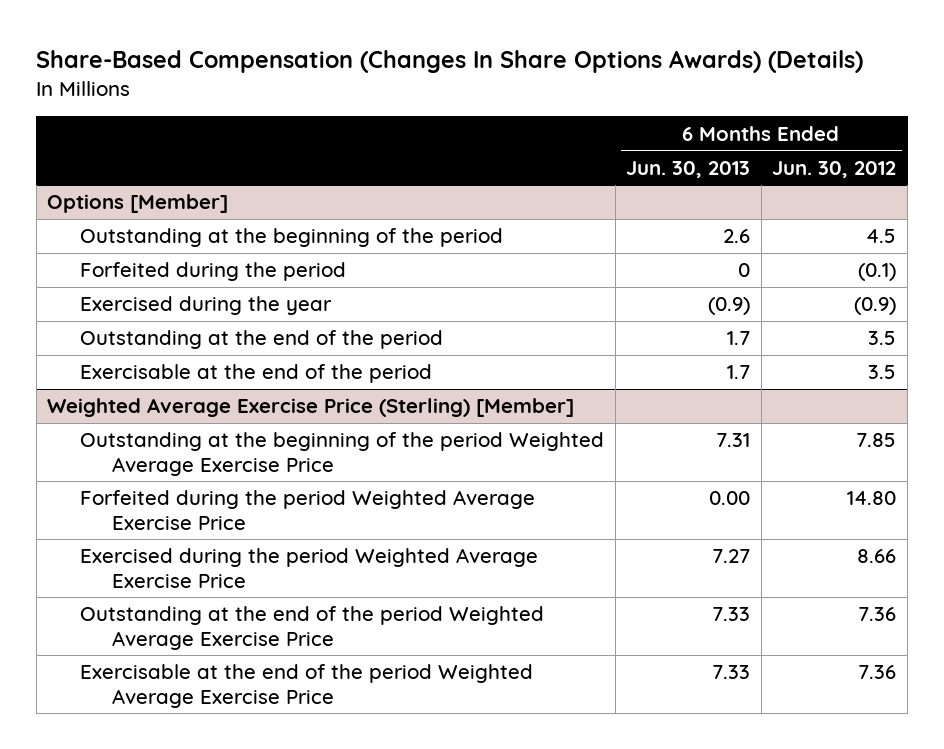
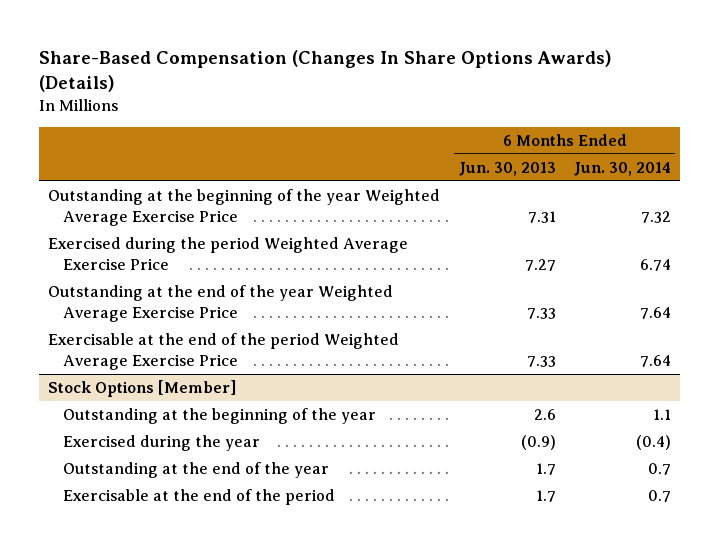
- | 6 Months Ended Jun. 30, 2013 | 6 Months Ended Jun. 30, 2012
+ | 6 Months Ended Jun. 30, 2013 | 6 Months Ended Jun. 30, 2014
- Options [Member]
- Outstanding at the beginning of the period | 2.6 | 4.5
- Forfeited during the period | 0 | (0.1)
- Exercised during the year | (0.9) | (0.9)
- Outstanding at the end of the period | 1.7 | 3.5
- Exercisable at the end of the period | 1.7 | 3.5
- Weighted Average Exercise Price (Sterling) [Member]
- Outstanding at the beginning of the period Weighted Average Exercise Price | 7.31 | 7.85
- Forfeited during the period Weighted Average Exercise Price | 0.00 | 14.80
+ Outstanding at the beginning of the year Weighted Average Exercise Price | 7.31 | 7.32
- Outstanding at the end of the period Weighted Average Exercise Price | 7.33 | 7.36
+ Outstanding at the end of the year Weighted Average Exercise Price | 7.33 | 7.64
+ Stock Options [Member]
+ Outstanding at the beginning of the year | 2.6 | 1.1
+ Exercised during the year | (0.9) | (0.4)
+ Outstanding at the end of the year | 1.7 | 0.7
+ Exercisable at the end of the period | 1.7 | 0.7

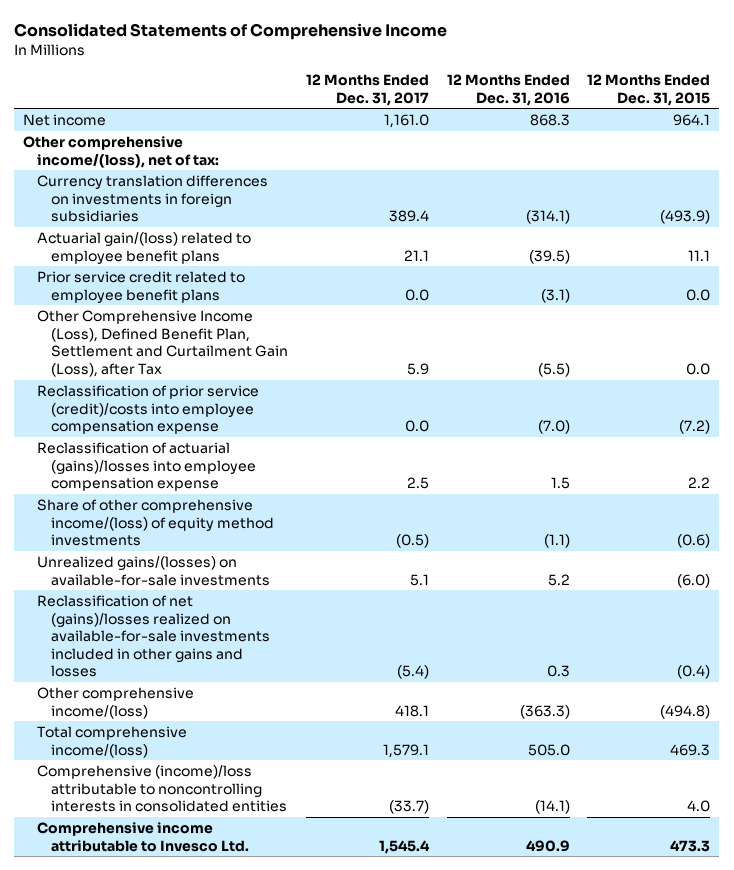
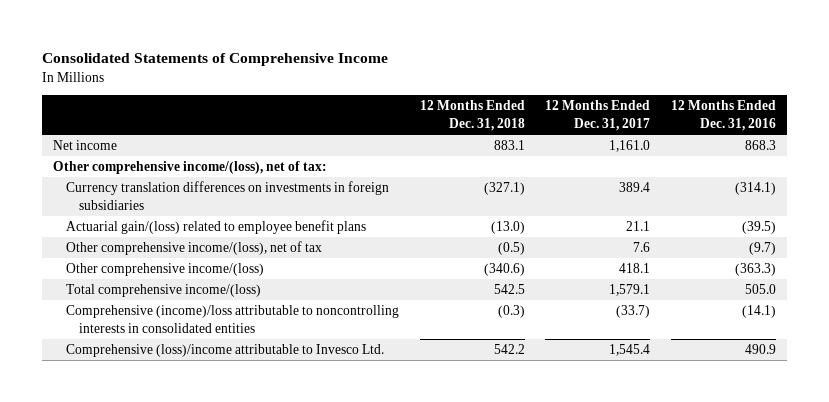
- | 12 Months Ended Dec. 31, 2017 | 12 Months Ended Dec. 31, 2016 | 12 Months Ended Dec. 31, 2015
+ | 12 Months Ended Dec. 31, 2018 | 12 Months Ended Dec. 31, 2017 | 12 Months Ended Dec. 31, 2016
- Prior service credit related to employee benefit plans | 0.0 | (3.1) | 0.0
- Other Comprehensive Income (Loss), Defined Benefit Plan, Settlement and Curtailment Gain (Loss), after Tax | 5.9 | (5.5) | 0.0
- Reclassification of prior service (credit)/costs into employee compensation expense | 0.0 | (7.0) | (7.2)
- Reclassification of actuarial (gains)/losses into employee compensation expense | 2.5 | 1.5 | 2.2
- Share of other comprehensive income/(loss) of equity method investments | (0.5) | (1.1) | (0.6)
- Unrealized gains/(losses) on available-for-sale investments | 5.1 | 5.2 | (6.0)
- Reclassification of net (gains)/losses realized on available-for-sale investments included in other gains and losses | (5.4) | 0.3 | (0.4)
+ Other comprehensive income/(loss), net of tax | (0.5) | 7.6 | (9.7)
- Comprehensive income attributable to Invesco Ltd. | 1,545.4 | 490.9 | 473.3
+ Comprehensive (loss)/income attributable to Invesco Ltd. | 542.2 | 1,545.4 | 490.9

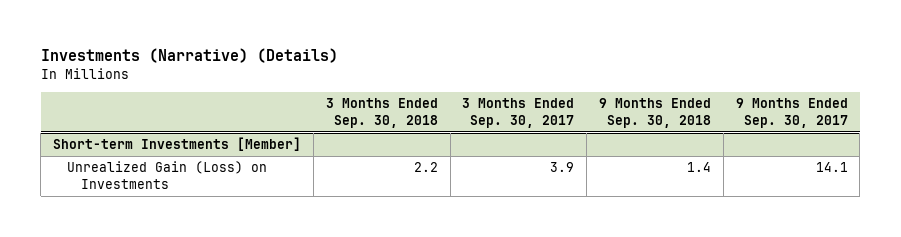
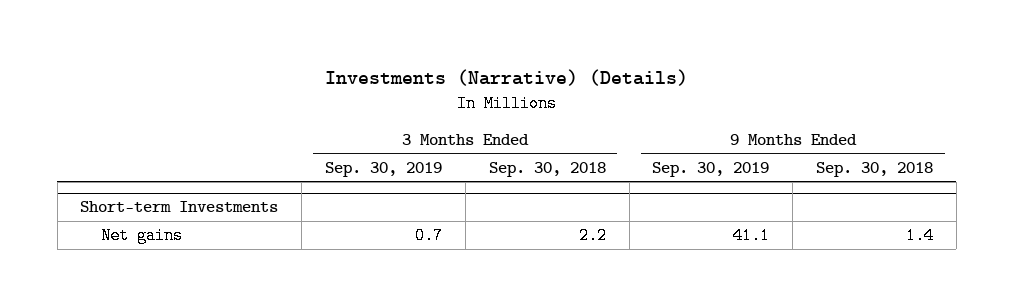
- | 3 Months Ended Sep. 30, 2018 | 3 Months Ended Sep. 30, 2017 | 9 Months Ended Sep. 30, 2018 | 9 Months Ended Sep. 30, 2017
+ | 3 Months Ended Sep. 30, 2019 | 3 Months Ended Sep. 30, 2018 | 9 Months Ended Sep. 30, 2019 | 9 Months Ended Sep. 30, 2018
- Short-term Investments [Member]
- Unrealized Gain (Loss) on Investments | 2.2 | 3.9 | 1.4 | 14.1
+ Short-term Investments
+ Net gains | 0.7 | 2.2 | 41.1 | 1.4

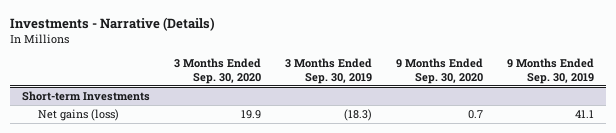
- Investments (Narrative) (Details)
+ Investments - Narrative (Details)
- | 3 Months Ended Sep. 30, 2019 | 3 Months Ended Sep. 30, 2018 | 9 Months Ended Sep. 30, 2019 | 9 Months Ended Sep. 30, 2018
+ | 3 Months Ended Sep. 30, 2020 | 3 Months Ended Sep. 30, 2019 | 9 Months Ended Sep. 30, 2020 | 9 Months Ended Sep. 30, 2019
@ Short-term Investments
- Net gains | 0.7 | 2.2 | 41.1 | 1.4
+ Net gains (loss) | 19.9 | (18.3) | 0.7 | 41.1

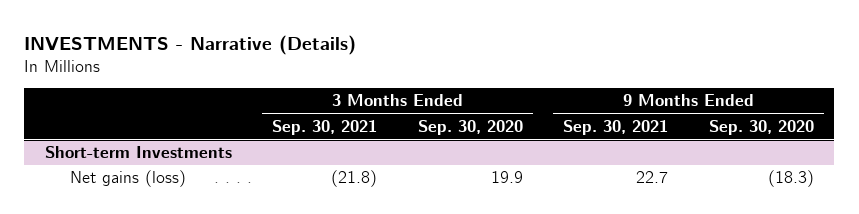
- Investments - Narrative (Details)
+ INVESTMENTS - Narrative (Details)
- | 3 Months Ended Sep. 30, 2020 | 3 Months Ended Sep. 30, 2019 | 9 Months Ended Sep. 30, 2020 | 9 Months Ended Sep. 30, 2019
+ | 3 Months Ended Sep. 30, 2021 | 3 Months Ended Sep. 30, 2020 | 9 Months Ended Sep. 30, 2021 | 9 Months Ended Sep. 30, 2020
@ Short-term Investments
- Net gains (loss) | 19.9 | (18.3) | 0.7 | 41.1
+ Net gains (loss) | (21.8) | 19.9 | 22.7 | (18.3)

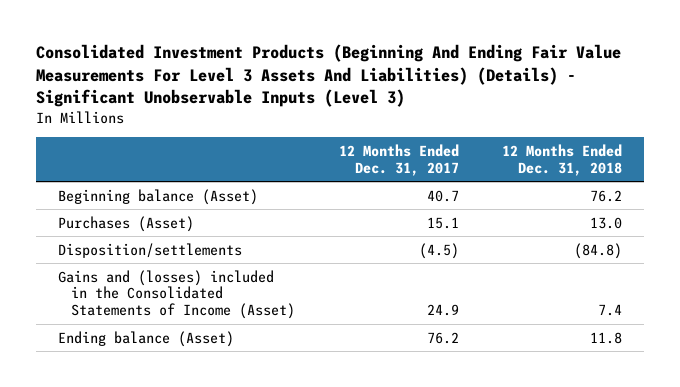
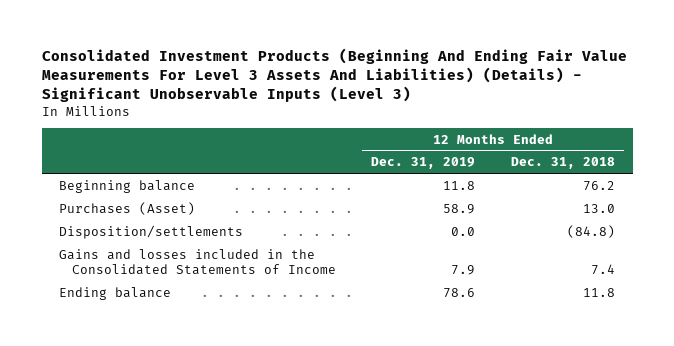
- | 12 Months Ended Dec. 31, 2017 | 12 Months Ended Dec. 31, 2018
+ | 12 Months Ended Dec. 31, 2019 | 12 Months Ended Dec. 31, 2018
- Beginning balance (Asset) | 40.7 | 76.2
+ Beginning balance | 11.8 | 76.2
- Gains and (losses) included in the Consolidated Statements of Income (Asset) | 24.9 | 7.4
- Ending balance (Asset) | 76.2 | 11.8
+ Gains and losses included in the Consolidated Statements of Income | 7.9 | 7.4
+ Ending balance | 78.6 | 11.8

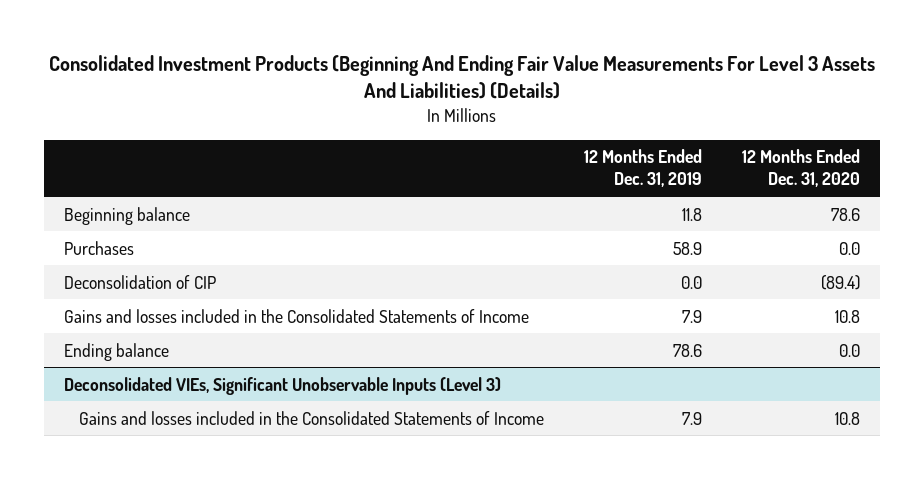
- Consolidated Investment Products (Beginning And Ending Fair Value Measurements For Level 3 Assets And Liabilities) (Details) - Significant Unobservable Inputs (Level 3)
+ Consolidated Investment Products (Beginning And Ending Fair Value Measurements For Level 3 Assets And Liabilities) (Details)
- | 12 Months Ended Dec. 31, 2019 | 12 Months Ended Dec. 31, 2018
+ | 12 Months Ended Dec. 31, 2019 | 12 Months Ended Dec. 31, 2020
- Purchases (Asset) | 58.9 | 13.0
- Disposition/settlements | 0.0 | (84.8)
+ Purchases | 58.9 | 0.0
+ Deconsolidation of CIP | 0.0 | (89.4)
+ Deconsolidated VIEs, Significant Unobservable Inputs (Level 3)
+ Gains and losses included in the Consolidated Statements of Income | 7.9 | 10.8

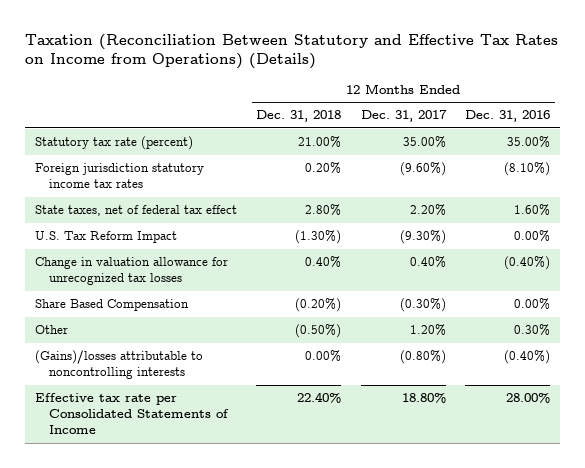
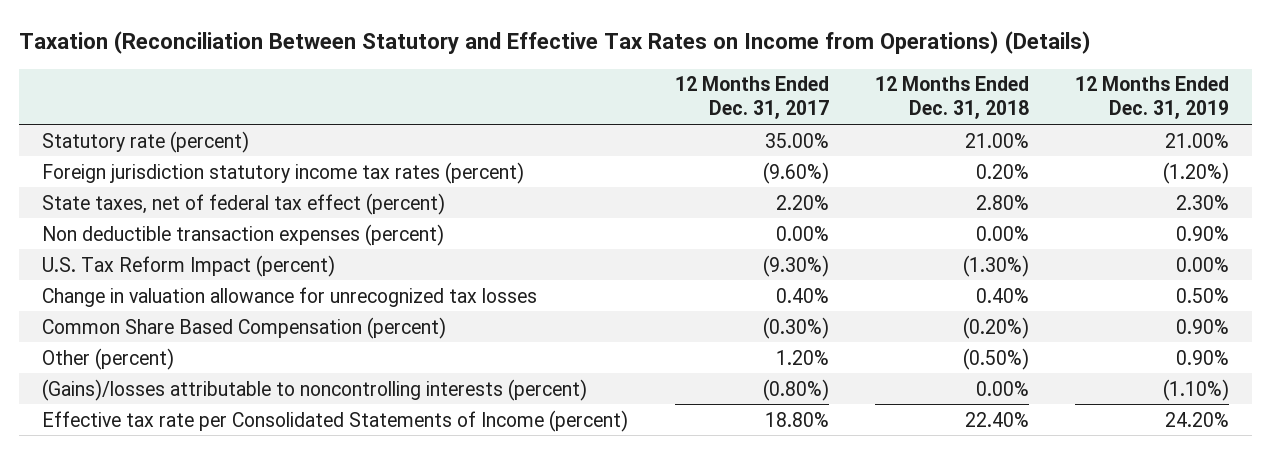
- | 12 Months Ended Dec. 31, 2018 | 12 Months Ended Dec. 31, 2017 | 12 Months Ended Dec. 31, 2016
+ | 12 Months Ended Dec. 31, 2017 | 12 Months Ended Dec. 31, 2018 | 12 Months Ended Dec. 31, 2019
- Statutory tax rate (percent) | 21.00% | 35.00% | 35.00%
- Foreign jurisdiction statutory income tax rates | 0.20% | (9.60%) | (8.10%)
- State taxes, net of federal tax effect | 2.80% | 2.20% | 1.60%
- U.S. Tax Reform Impact | (1.30%) | (9.30%) | 0.00%
+ Statutory rate (percent) | 35.00% | 21.00% | 21.00%
+ Foreign jurisdiction statutory income tax rates (percent) | (9.60%) | 0.20% | (1.20%)
+ State taxes, net of federal tax effect (percent) | 2.20% | 2.80% | 2.30%
+ Non deductible transaction expenses (percent) | 0.00% | 0.00% | 0.90%
+ U.S. Tax Reform Impact (percent) | (9.30%) | (1.30%) | 0.00%
- Share Based Compensation | (0.20%) | (0.30%) | 0.00%
- Other | (0.50%) | 1.20% | 0.30%
- (Gains)/losses attributable to noncontrolling interests | 0.00% | (0.80%) | (0.40%)
- Effective tax rate per Consolidated Statements of Income | 22.40% | 18.80% | 28.00%
+ Common Share Based Compensation (percent) | (0.30%) | (0.20%) | 0.90%
+ Other (percent) | 1.20% | (0.50%) | 0.90%
+ (Gains)/losses attributable to noncontrolling interests (percent) | (0.80%) | 0.00% | (1.10%)
+ Effective tax rate per Consolidated Statements of Income (percent) | 18.80% | 22.40% | 24.20%

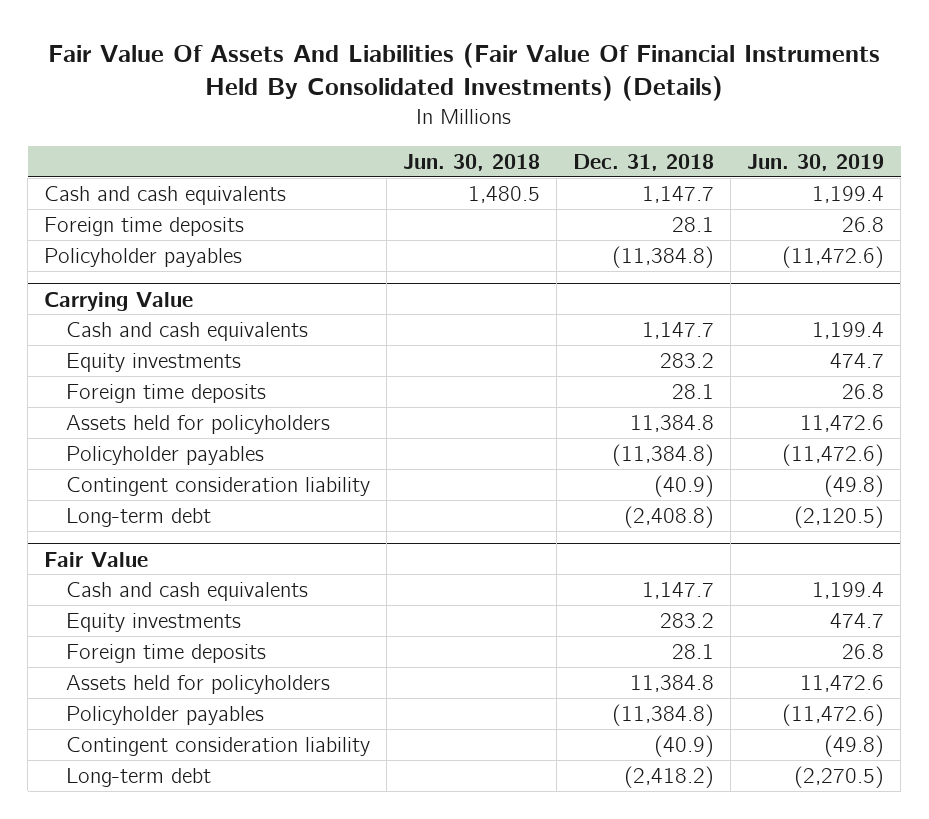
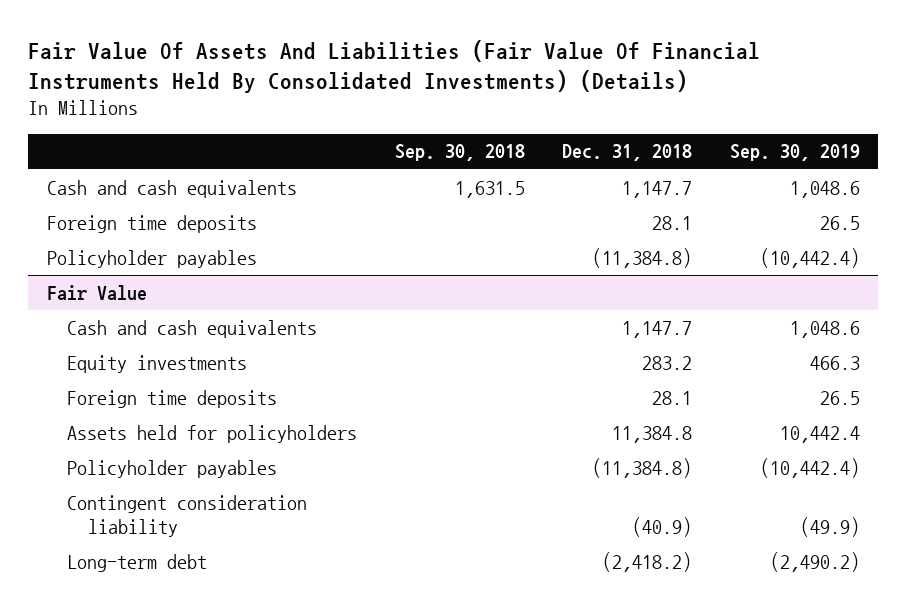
- | Jun. 30, 2018 | Dec. 31, 2018 | Jun. 30, 2019
+ | Sep. 30, 2018 | Dec. 31, 2018 | Sep. 30, 2019
- Carrying Value
- Cash and cash equivalents | | 1,147.7 | 1,199.4
- Equity investments | | 283.2 | 474.7
- Foreign time deposits | | 28.1 | 26.8
- Assets held for policyholders | | 11,384.8 | 11,472.6
- Policyholder payables | | (11,384.8) | (11,472.6)
- Contingent consideration liability | | (40.9) | (49.8)
- Long-term debt | | (2,408.8) | (2,120.5)

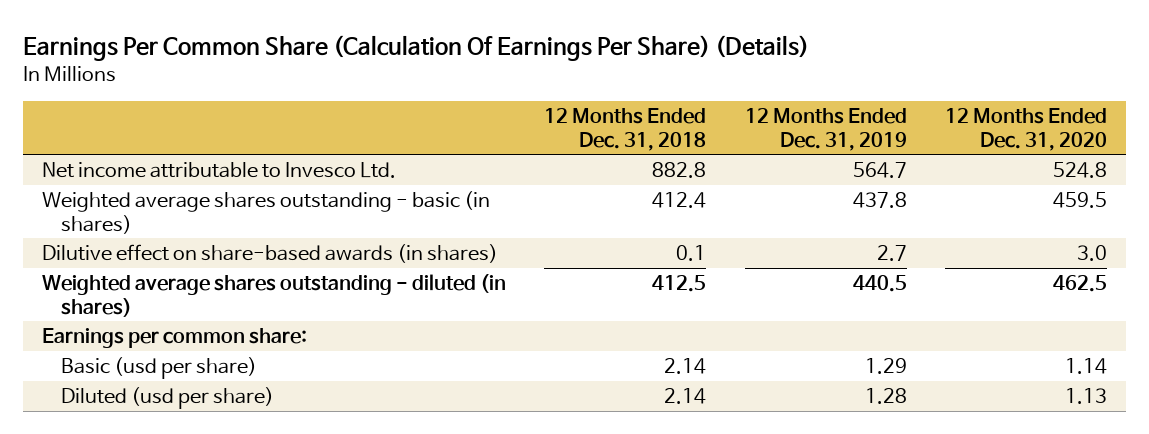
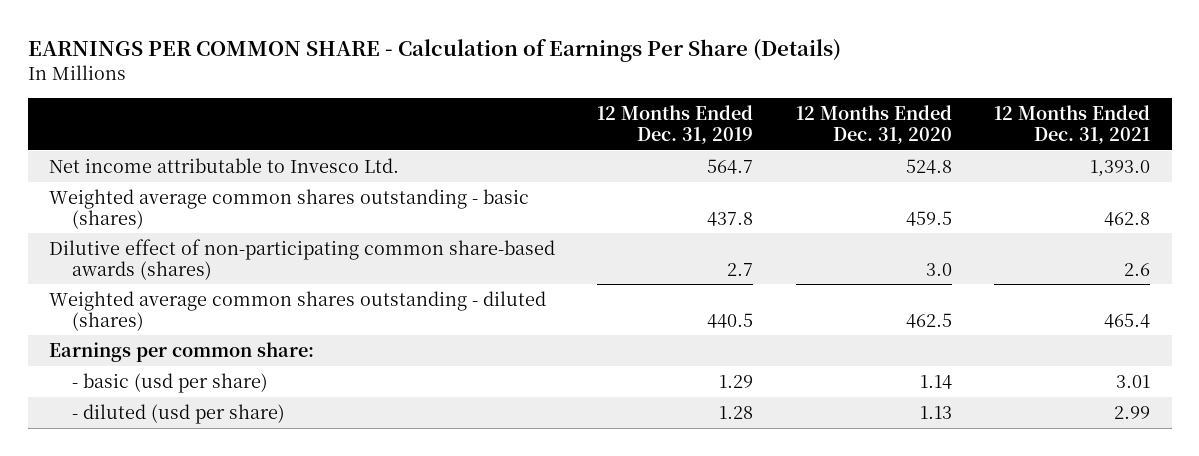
- Earnings Per Common Share (Calculation Of Earnings Per Share) (Details)
+ EARNINGS PER COMMON SHARE - Calculation of Earnings Per Share (Details)
- | 12 Months Ended Dec. 31, 2018 | 12 Months Ended Dec. 31, 2019 | 12 Months Ended Dec. 31, 2020
+ | 12 Months Ended Dec. 31, 2019 | 12 Months Ended Dec. 31, 2020 | 12 Months Ended Dec. 31, 2021
- Weighted average shares outstanding - basic (in shares) | 412.4 | 437.8 | 459.5
- Dilutive effect on share-based awards (in shares) | 0.1 | 2.7 | 3.0
- Weighted average shares outstanding - diluted (in shares) | 412.5 | 440.5 | 462.5
+ Weighted average common shares outstanding - basic (shares) | 437.8 | 459.5 | 462.8
+ Dilutive effect of non-participating common share-based awards (shares) | 2.7 | 3.0 | 2.6
+ Weighted average common shares outstanding - diluted (shares) | 440.5 | 462.5 | 465.4
- Basic (usd per share) | 2.14 | 1.29 | 1.14
- Diluted (usd per share) | 2.14 | 1.28 | 1.13
+ - basic (usd per share) | 1.29 | 1.14 | 3.01
+ - diluted (usd per share) | 1.28 | 1.13 | 2.99

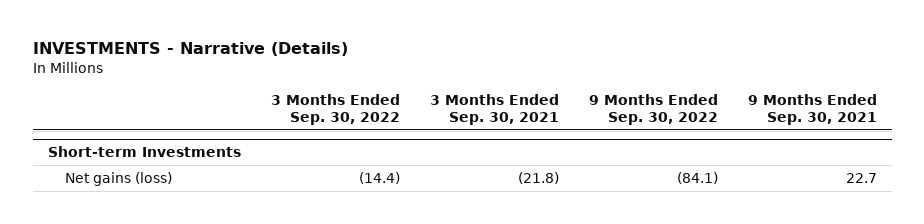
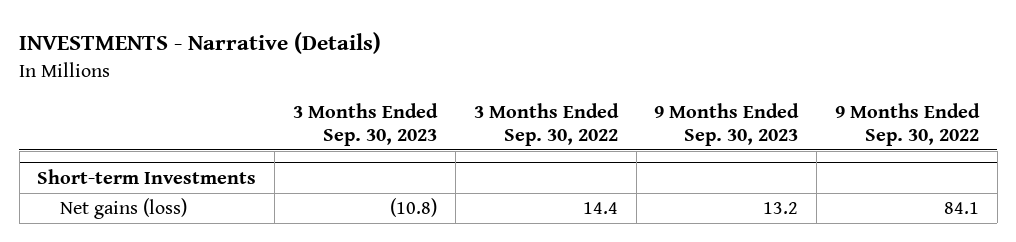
- | 3 Months Ended Sep. 30, 2022 | 3 Months Ended Sep. 30, 2021 | 9 Months Ended Sep. 30, 2022 | 9 Months Ended Sep. 30, 2021
+ | 3 Months Ended Sep. 30, 2023 | 3 Months Ended Sep. 30, 2022 | 9 Months Ended Sep. 30, 2023 | 9 Months Ended Sep. 30, 2022
@ Short-term Investments
- Net gains (loss) | (14.4) | (21.8) | (84.1) | 22.7
+ Net gains (loss) | (10.8) | 14.4 | 13.2 | 84.1

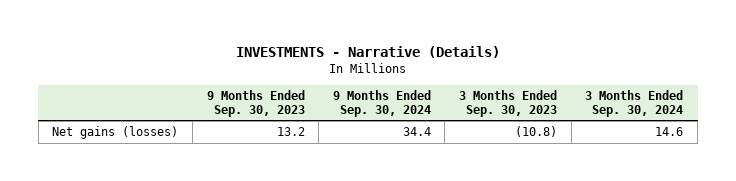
- | 3 Months Ended Sep. 30, 2023 | 3 Months Ended Sep. 30, 2022 | 9 Months Ended Sep. 30, 2023 | 9 Months Ended Sep. 30, 2022
+ | 9 Months Ended Sep. 30, 2023 | 9 Months Ended Sep. 30, 2024 | 3 Months Ended Sep. 30, 2023 | 3 Months Ended Sep. 30, 2024
- Short-term Investments
- Net gains (loss) | (10.8) | 14.4 | 13.2 | 84.1
+ Net gains (losses) | 13.2 | 34.4 | (10.8) | 14.6

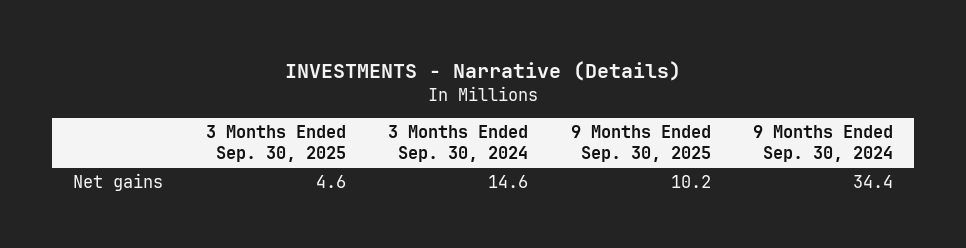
- | 9 Months Ended Sep. 30, 2023 | 9 Months Ended Sep. 30, 2024 | 3 Months Ended Sep. 30, 2023 | 3 Months Ended Sep. 30, 2024
+ | 3 Months Ended Sep. 30, 2025 | 3 Months Ended Sep. 30, 2024 | 9 Months Ended Sep. 30, 2025 | 9 Months Ended Sep. 30, 2024
- Net gains (losses) | 13.2 | 34.4 | (10.8) | 14.6
+ Net gains | 4.6 | 14.6 | 10.2 | 34.4

